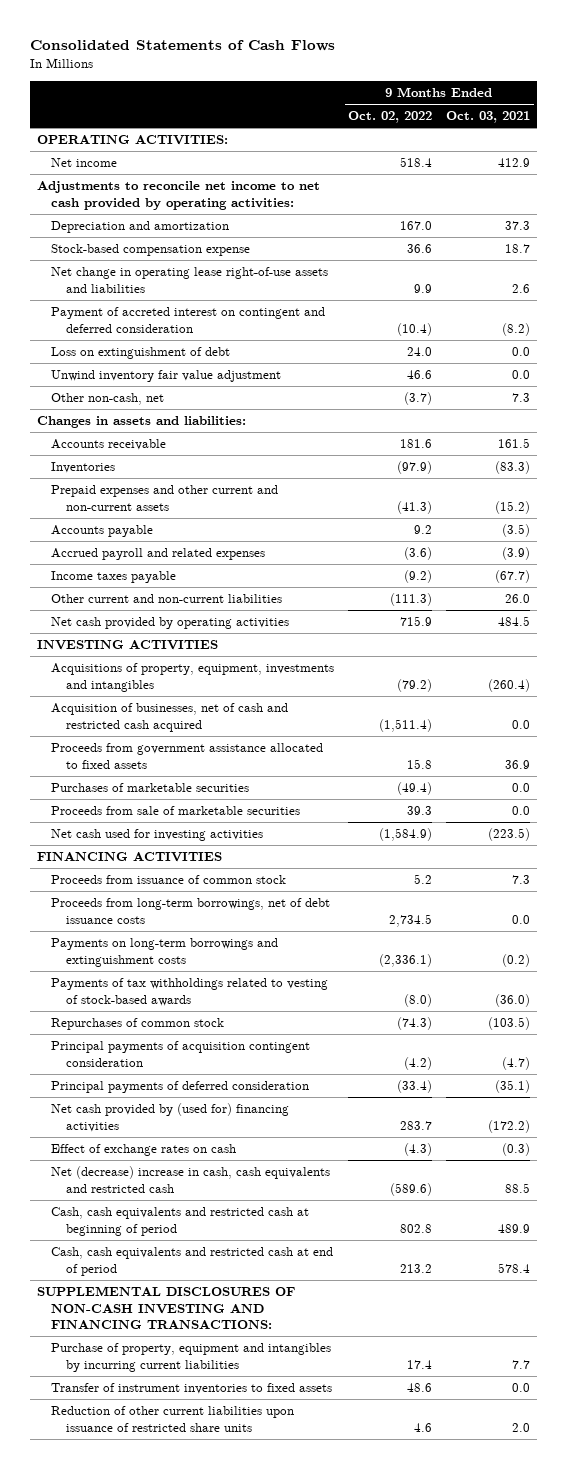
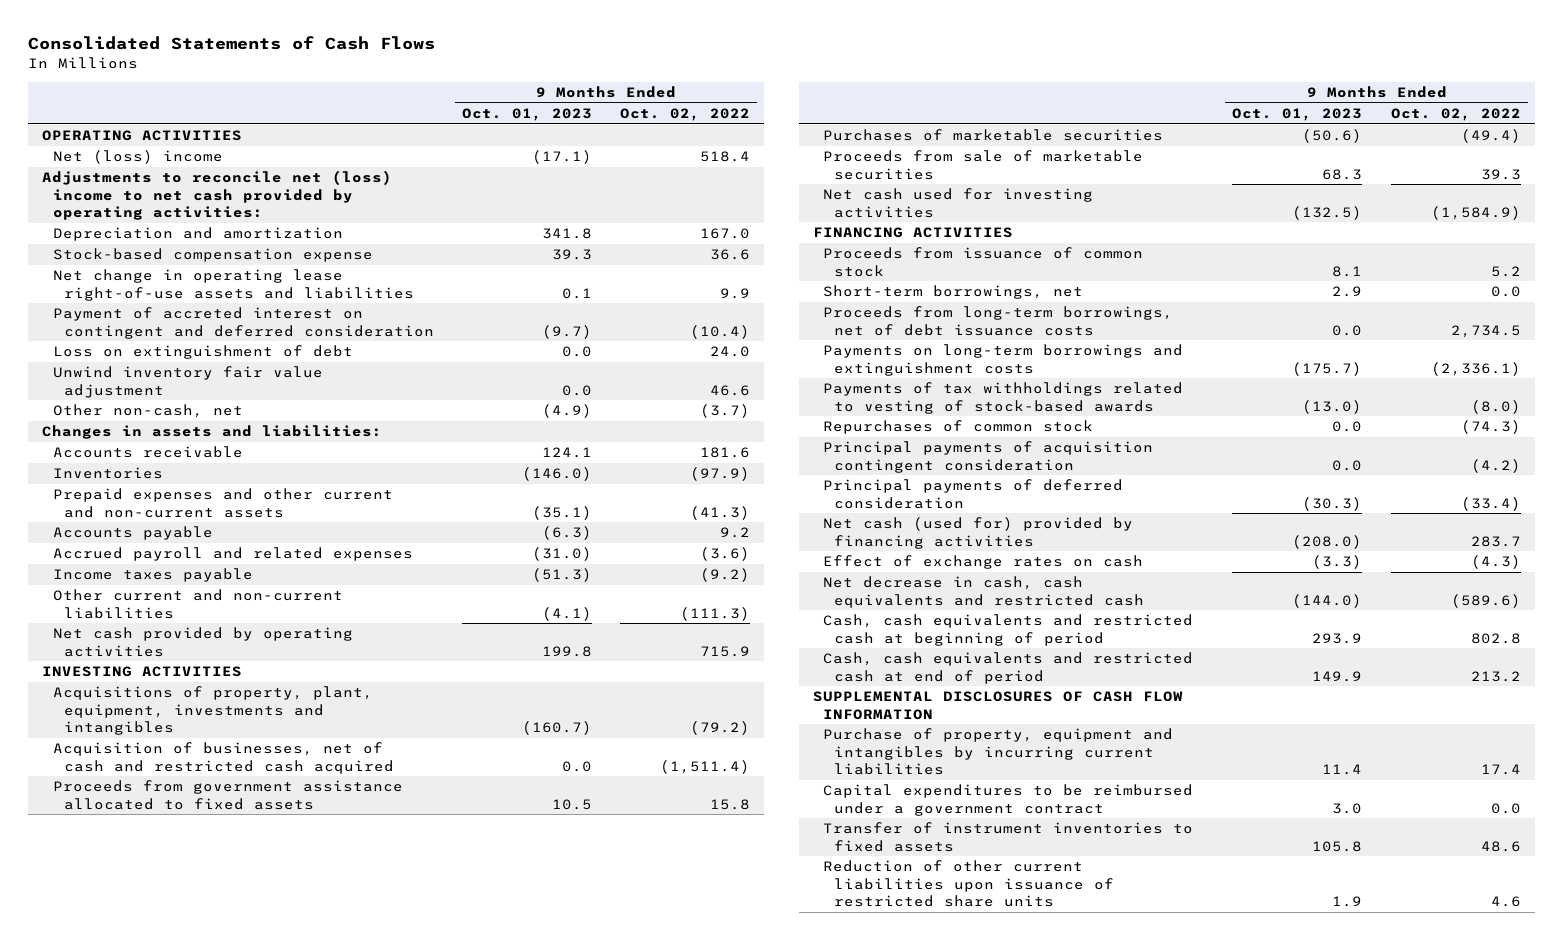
- | 9 Months Ended Oct. 02, 2022 | 9 Months Ended Oct. 03, 2021
+ | 9 Months Ended Oct. 01, 2023 | 9 Months Ended Oct. 02, 2022
- OPERATING ACTIVITIES:
- Net income | 518.4 | 412.9
- Adjustments to reconcile net income to net cash provided by operating activities:
+ OPERATING ACTIVITIES
+ Net (loss) income | (17.1) | 518.4
+ Adjustments to reconcile net (loss) income to net cash provided by operating activities:
- Acquisitions of property, equipment, investments and intangibles | (79.2) | (260.4)
+ Acquisitions of property, plant, equipment, investments and intangibles | (160.7) | (79.2)
+ Short-term borrowings, net | 2.9 | 0.0
- Net cash provided by (used for) financing activities | 283.7 | (172.2)
+ Net cash (used for) provided by financing activities | (208.0) | 283.7
- Net (decrease) increase in cash, cash equivalents and restricted cash | (589.6) | 88.5
+ Net decrease in cash, cash equivalents and restricted cash | (144.0) | (589.6)
- SUPPLEMENTAL DISCLOSURES OF NON-CASH INVESTING AND FINANCING TRANSACTIONS:
+ SUPPLEMENTAL DISCLOSURES OF CASH FLOW INFORMATION
+ Capital expenditures to be reimbursed under a government contract | 3.0 | 0.0

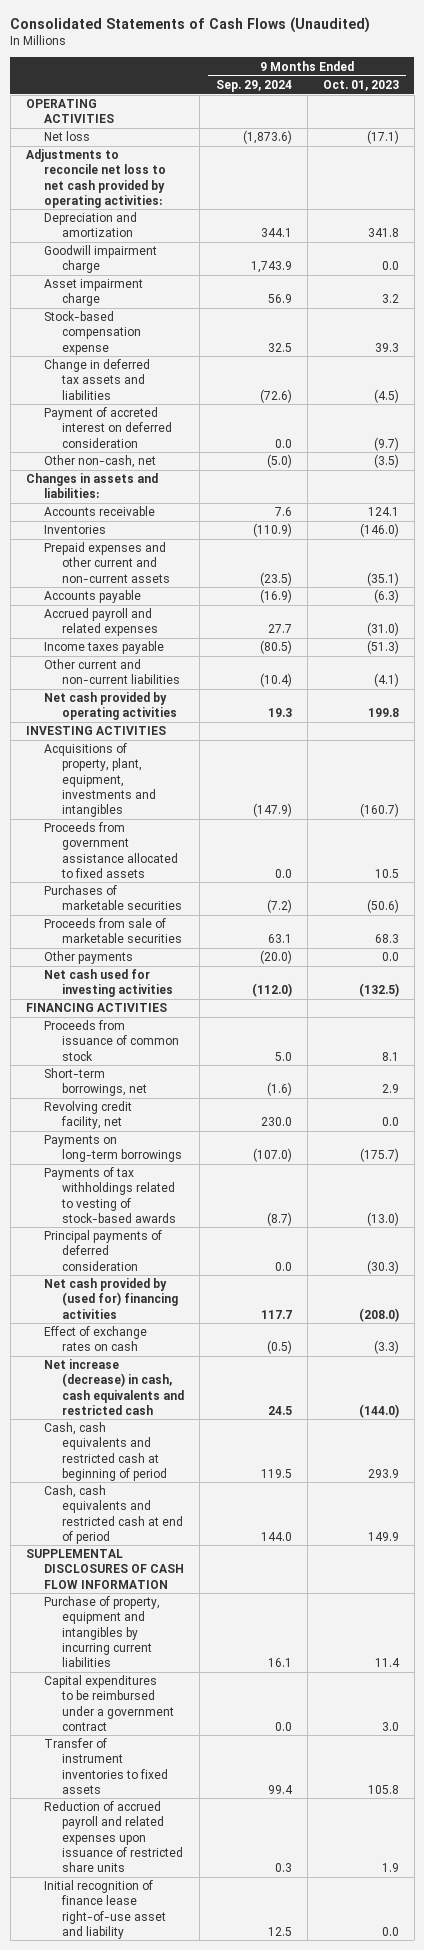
- Consolidated Statements of Cash Flows
+ Consolidated Statements of Cash Flows (Unaudited)
- | 9 Months Ended Oct. 01, 2023 | 9 Months Ended Oct. 02, 2022
+ | 9 Months Ended Sep. 29, 2024 | 9 Months Ended Oct. 01, 2023
- Net (loss) income | (17.1) | 518.4
- Adjustments to reconcile net (loss) income to net cash provided by operating activities:
+ Net loss | (1,873.6) | (17.1)
+ Adjustments to reconcile net loss to net cash provided by operating activities:
+ Goodwill impairment charge | 1,743.9 | 0.0
+ Asset impairment charge | 56.9 | 3.2
- Net change in operating lease right-of-use assets and liabilities | 0.1 | 9.9
- Payment of accreted interest on contingent and deferred consideration | (9.7) | (10.4)
- Loss on extinguishment of debt | 0.0 | 24.0
- Unwind inventory fair value adjustment | 0.0 | 46.6
- Other non-cash, net | (4.9) | (3.7)
+ Change in deferred tax assets and liabilities | (72.6) | (4.5)
+ Payment of accreted interest on deferred consideration | 0.0 | (9.7)
+ Other non-cash, net | (5.0) | (3.5)
- Acquisition of businesses, net of cash and restricted cash acquired | 0.0 | (1,511.4)
+ Other payments | (20.0) | 0.0
- Proceeds from long-term borrowings, net of debt issuance costs | 0.0 | 2,734.5
- Payments on long-term borrowings and extinguishment costs | (175.7) | (2,336.1)
+ Revolving credit facility, net | 230.0 | 0.0
+ Payments on long-term borrowings | (107.0) | (175.7)
- Repurchases of common stock | 0.0 | (74.3)
- Principal payments of acquisition contingent consideration | 0.0 | (4.2)
- Net cash (used for) provided by financing activities | (208.0) | 283.7
+ Net cash provided by (used for) financing activities | 117.7 | (208.0)
- Net decrease in cash, cash equivalents and restricted cash | (144.0) | (589.6)
+ Net increase (decrease) in cash, cash equivalents and restricted cash | 24.5 | (144.0)
- Reduction of other current liabilities upon issuance of restricted share units | 1.9 | 4.6
+ Reduction of accrued payroll and related expenses upon issuance of restricted share units | 0.3 | 1.9
+ Initial recognition of finance lease right-of-use asset and liability | 12.5 | 0.0

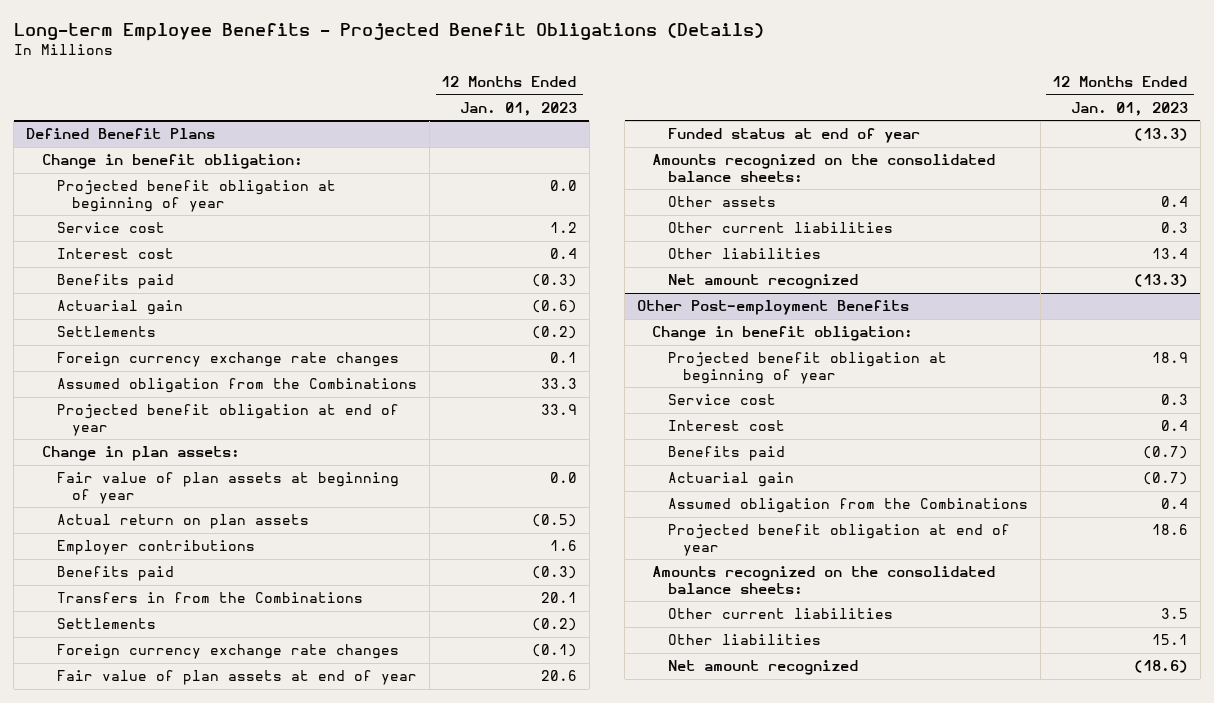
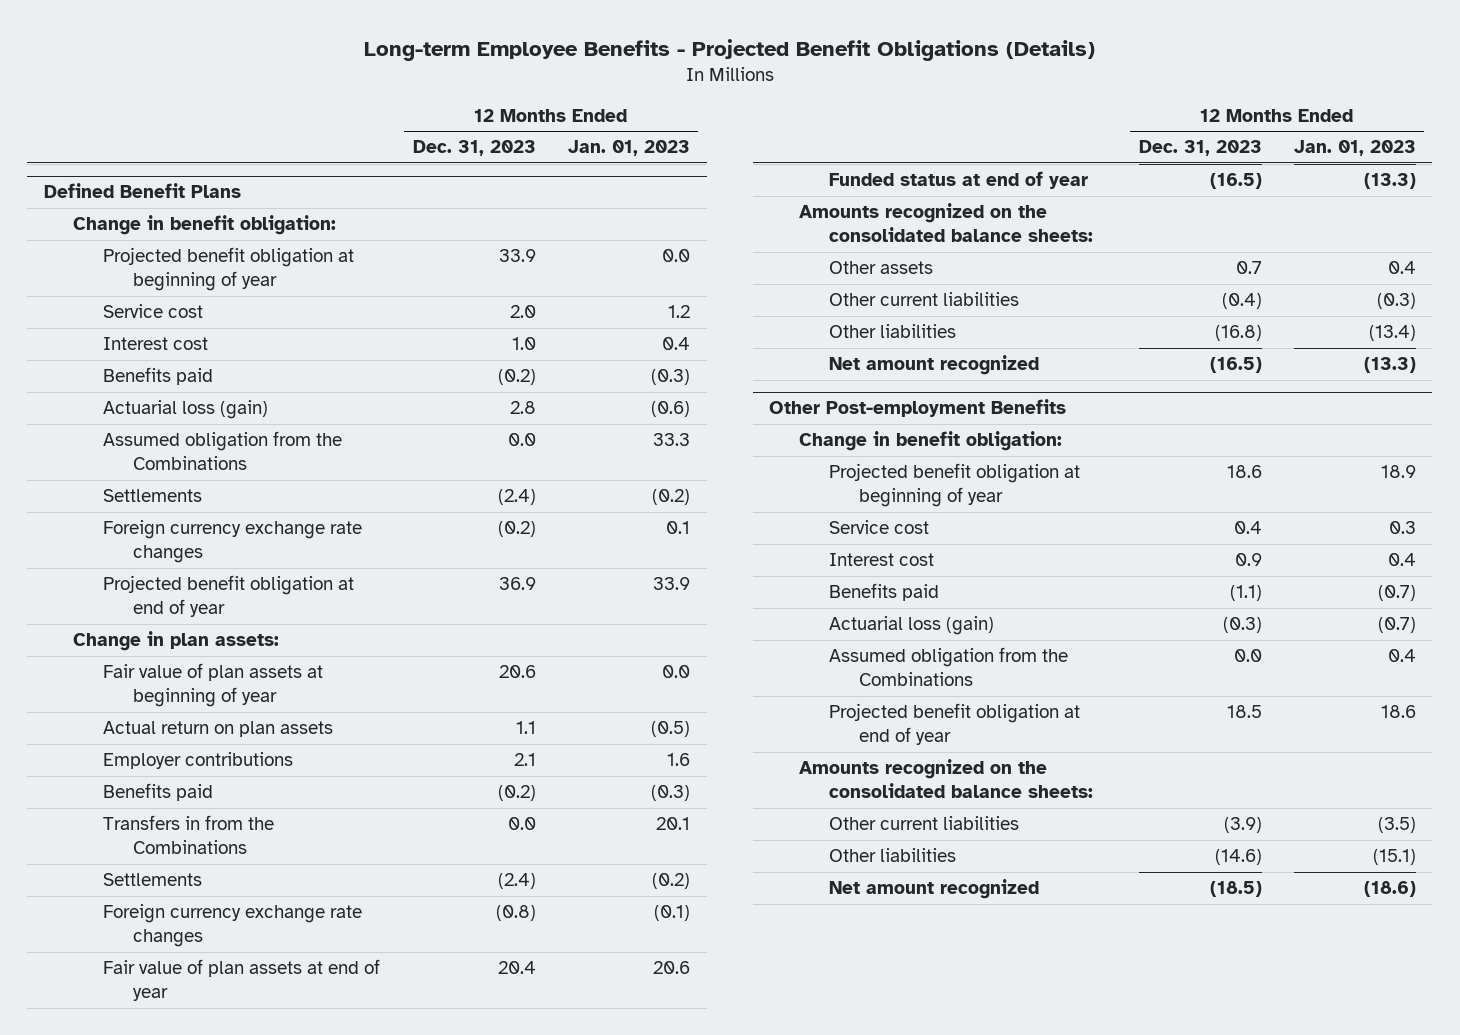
- | 12 Months Ended Jan. 01, 2023
+ | 12 Months Ended Dec. 31, 2023 | 12 Months Ended Jan. 01, 2023
@ Defined Benefit Plans
- Actuarial gain | (0.6)
+ Actuarial loss (gain) | 2.8 | (0.6)
moved up: Assumed obligation from the Combinations | 0.0 | 33.3
- Other current liabilities | 0.3
- Other liabilities | 13.4
+ Other current liabilities | (0.4) | (0.3)
+ Other liabilities | (16.8) | (13.4)
@ Other Post-employment Benefits
- Actuarial gain | (0.7)
+ Actuarial loss (gain) | (0.3) | (0.7)
- Other current liabilities | 3.5
- Other liabilities | 15.1
+ Other current liabilities | (3.9) | (3.5)
+ Other liabilities | (14.6) | (15.1)

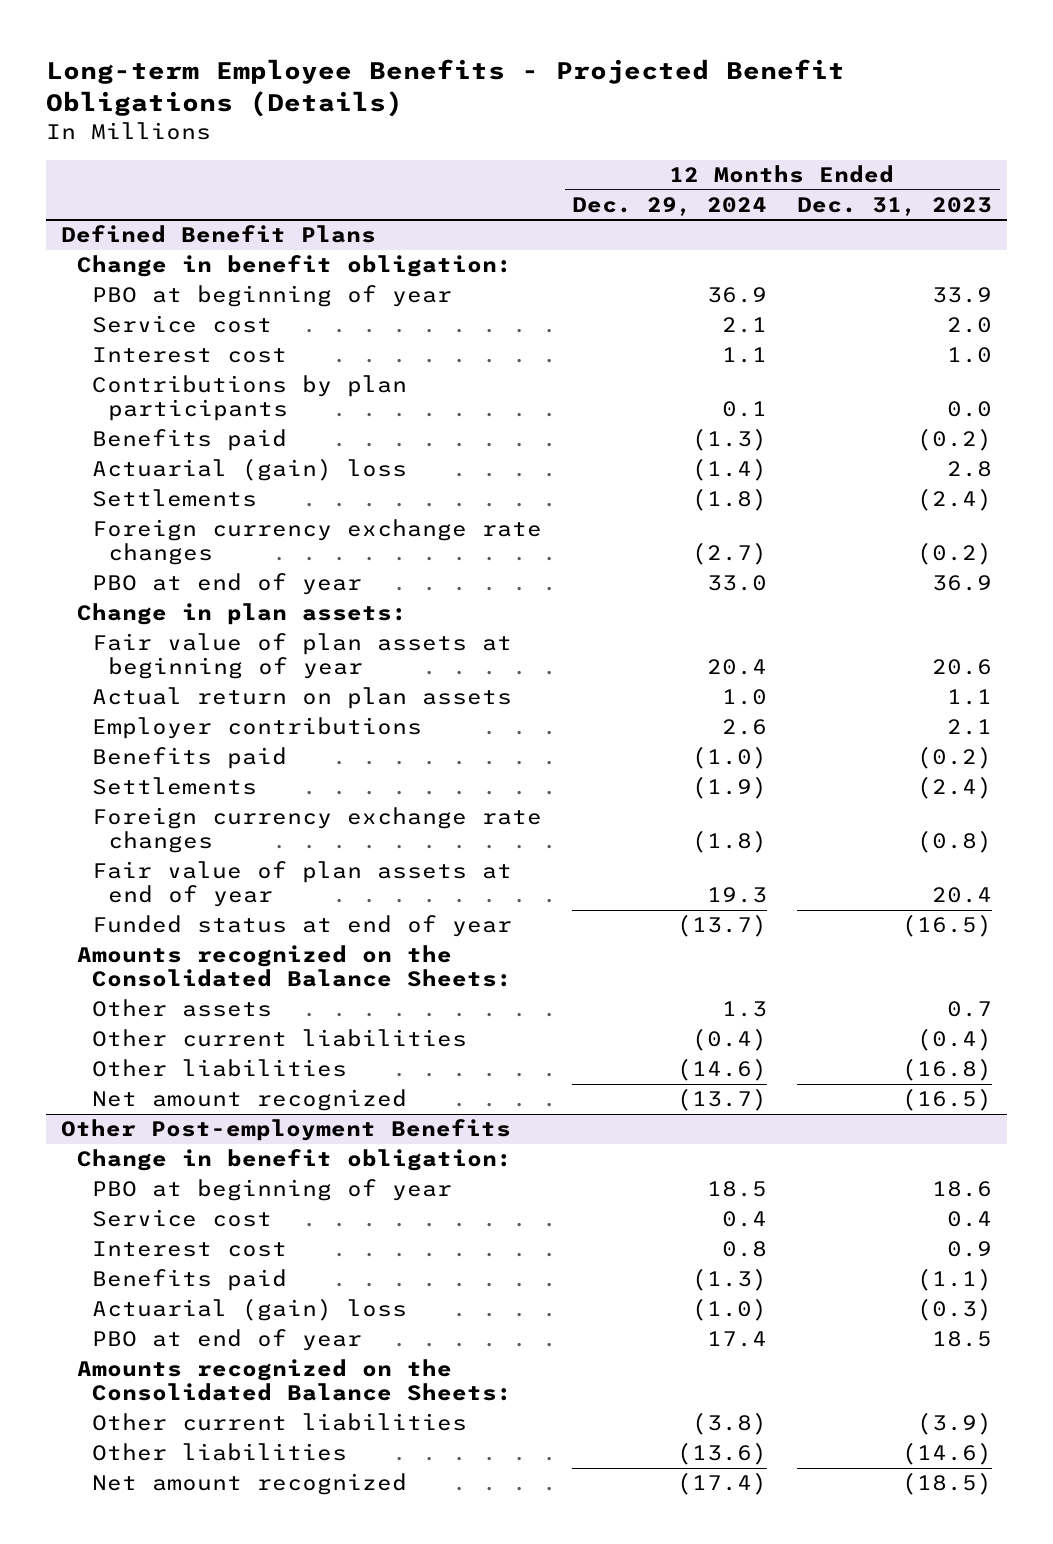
- | 12 Months Ended Dec. 31, 2023 | 12 Months Ended Jan. 01, 2023
+ | 12 Months Ended Dec. 29, 2024 | 12 Months Ended Dec. 31, 2023
@ Defined Benefit Plans
- Projected benefit obligation at beginning of year | 33.9 | 0.0
+ PBO at beginning of year | 36.9 | 33.9
+ Contributions by plan participants | 0.1 | 0.0
- Actuarial loss (gain) | 2.8 | (0.6)
- Assumed obligation from the Combinations | 0.0 | 33.3
+ Actuarial (gain) loss | (1.4) | 2.8
- Projected benefit obligation at end of year | 36.9 | 33.9
+ PBO at end of year | 33.0 | 36.9
- Transfers in from the Combinations | 0.0 | 20.1
- Amounts recognized on the consolidated balance sheets:
+ Amounts recognized on the Consolidated Balance Sheets:
@ Other Post-employment Benefits
- Projected benefit obligation at beginning of year | 18.6 | 18.9
+ PBO at beginning of year | 18.5 | 18.6
- Actuarial loss (gain) | (0.3) | (0.7)
- Assumed obligation from the Combinations | 0.0 | 0.4
- Projected benefit obligation at end of year | 18.5 | 18.6
- Amounts recognized on the consolidated balance sheets:
+ Actuarial (gain) loss | (1.0) | (0.3)
+ PBO at end of year | 17.4 | 18.5
+ Amounts recognized on the Consolidated Balance Sheets:

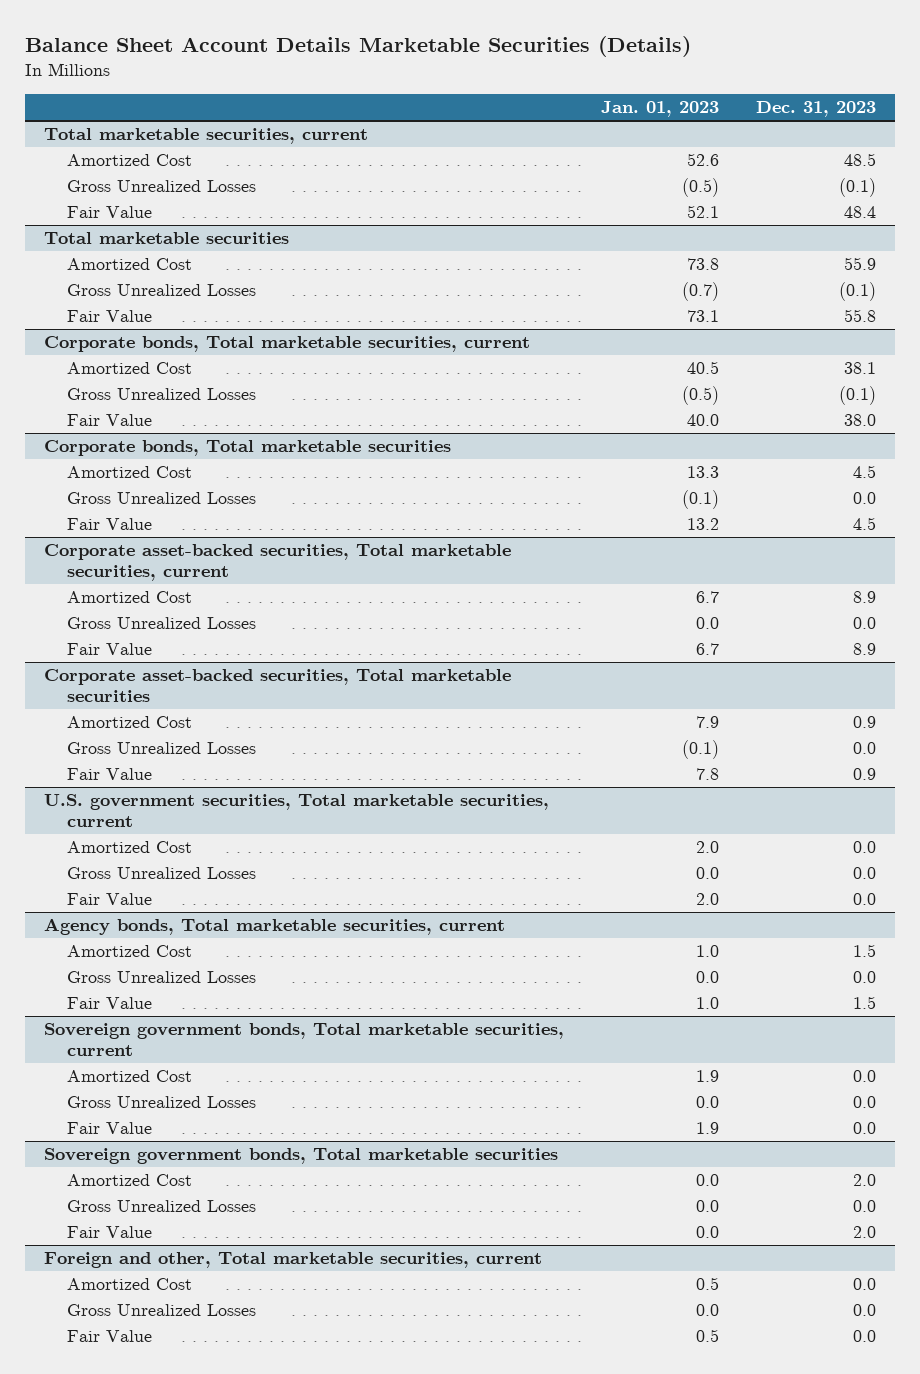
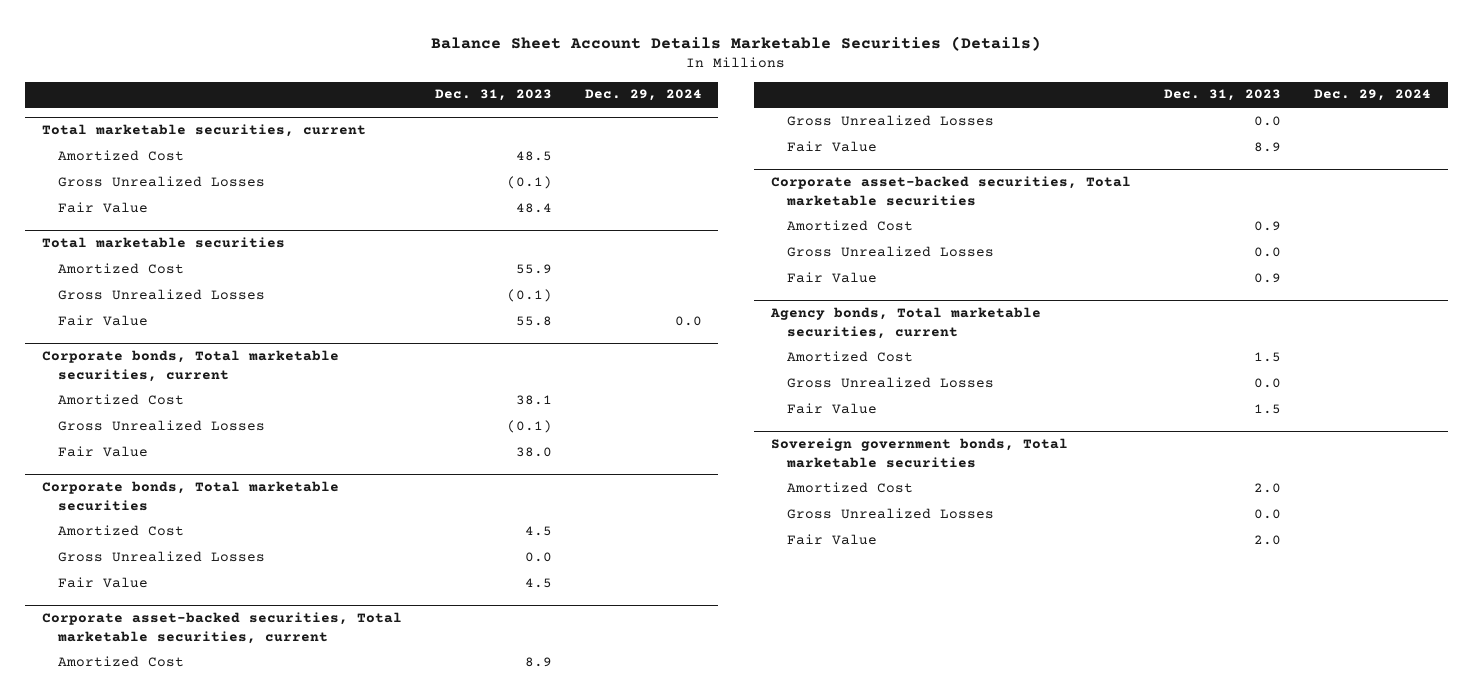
- | Jan. 01, 2023 | Dec. 31, 2023
+ | Dec. 31, 2023 | Dec. 29, 2024
- U.S. government securities, Total marketable securities, current
- Amortized Cost | 2.0 | 0.0
- Gross Unrealized Losses | 0.0 | 0.0
- Fair Value | 2.0 | 0.0
- Sovereign government bonds, Total marketable securities, current
- Amortized Cost | 1.9 | 0.0
- Gross Unrealized Losses | 0.0 | 0.0
- Fair Value | 1.9 | 0.0
- Foreign and other, Total marketable securities, current
- Amortized Cost | 0.5 | 0.0
- Gross Unrealized Losses | 0.0 | 0.0
- Fair Value | 0.5 | 0.0

